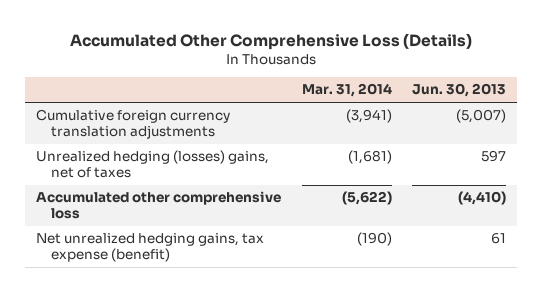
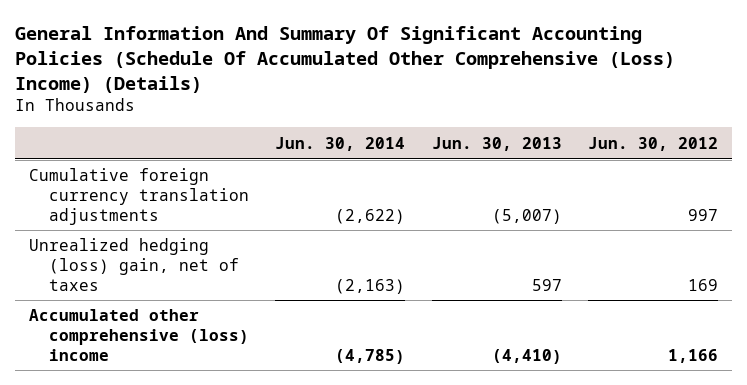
- Accumulated Other Comprehensive Loss (Details)
+ General Information And Summary Of Significant Accounting Policies (Schedule Of Accumulated Other Comprehensive (Loss) Income) (Details)
- | Mar. 31, 2014 | Jun. 30, 2013
+ | Jun. 30, 2014 | Jun. 30, 2013 | Jun. 30, 2012
- Unrealized hedging (losses) gains, net of taxes | (1,681) | 597
- Accumulated other comprehensive loss | (5,622) | (4,410)
- Net unrealized hedging gains, tax expense (benefit) | (190) | 61
+ Unrealized hedging (loss) gain, net of taxes | (2,163) | 597 | 169
+ Accumulated other comprehensive (loss) income | (4,785) | (4,410) | 1,166

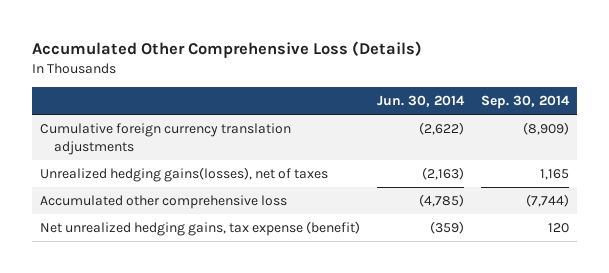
- General Information And Summary Of Significant Accounting Policies (Schedule Of Accumulated Other Comprehensive (Loss) Income) (Details)
+ Accumulated Other Comprehensive Loss (Details)
- | Jun. 30, 2014 | Jun. 30, 2013 | Jun. 30, 2012
+ | Jun. 30, 2014 | Sep. 30, 2014
- Unrealized hedging (loss) gain, net of taxes | (2,163) | 597 | 169
- Accumulated other comprehensive (loss) income | (4,785) | (4,410) | 1,166
+ Unrealized hedging gains(losses), net of taxes | (2,163) | 1,165
+ Accumulated other comprehensive loss | (4,785) | (7,744)
+ Net unrealized hedging gains, tax expense (benefit) | (359) | 120

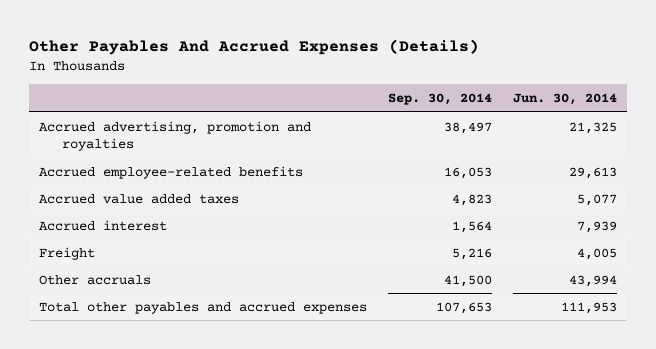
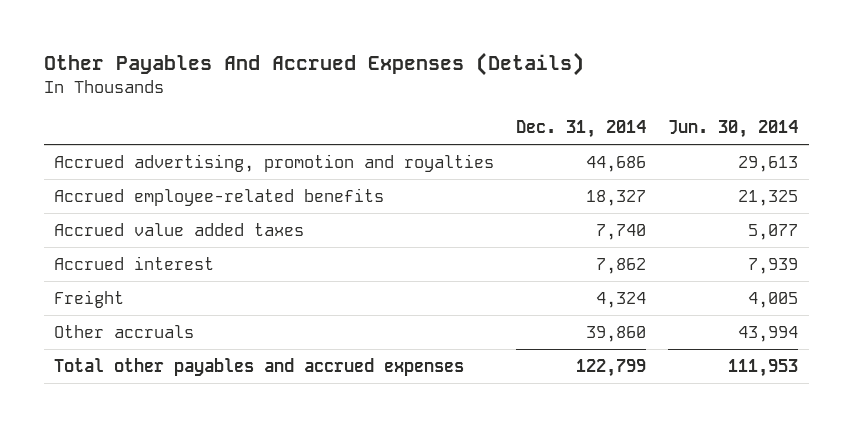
- | Sep. 30, 2014 | Jun. 30, 2014
+ | Dec. 31, 2014 | Jun. 30, 2014
- Accrued advertising, promotion and royalties | 38,497 | 21,325
- Accrued employee-related benefits | 16,053 | 29,613
+ Accrued advertising, promotion and royalties | 44,686 | 29,613
+ Accrued employee-related benefits | 18,327 | 21,325

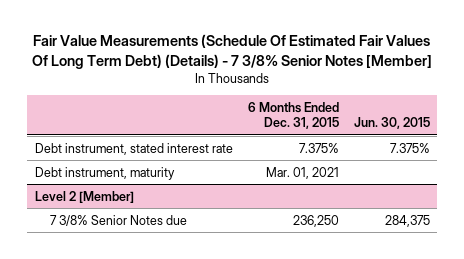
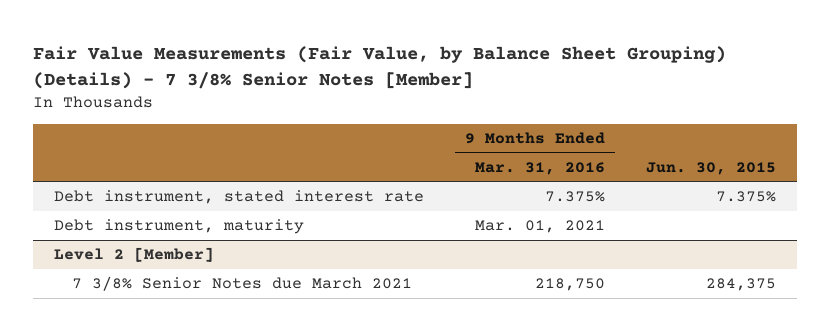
- Fair Value Measurements (Schedule Of Estimated Fair Values Of Long Term Debt) (Details) - 7 3/8% Senior Notes [Member]
+ Fair Value Measurements (Fair Value, by Balance Sheet Grouping) (Details) - 7 3/8% Senior Notes [Member]
- | 6 Months Ended Dec. 31, 2015 | Jun. 30, 2015
+ | 9 Months Ended Mar. 31, 2016 | Jun. 30, 2015
@ Level 2 [Member]
- 7 3/8% Senior Notes due | 236,250 | 284,375
+ 7 3/8% Senior Notes due March 2021 | 218,750 | 284,375

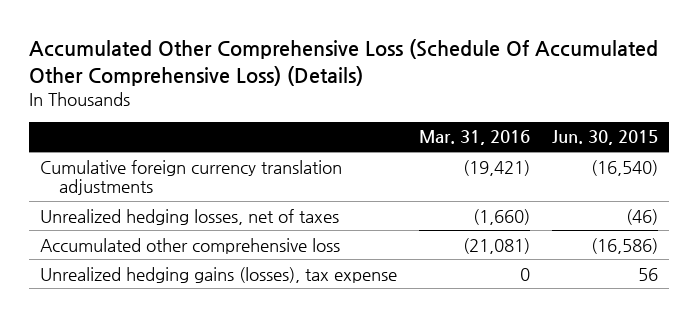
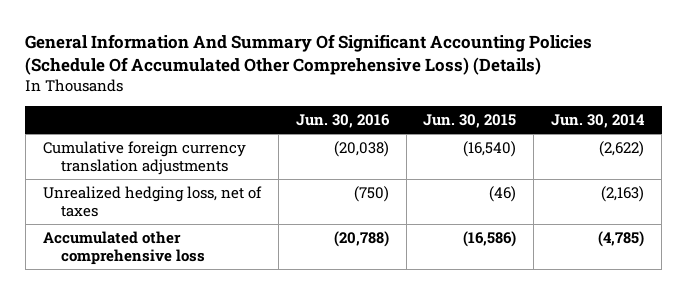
- Accumulated Other Comprehensive Loss (Schedule Of Accumulated Other Comprehensive Loss) (Details)
+ General Information And Summary Of Significant Accounting Policies (Schedule Of Accumulated Other Comprehensive Loss) (Details)
- | Mar. 31, 2016 | Jun. 30, 2015
+ | Jun. 30, 2016 | Jun. 30, 2015 | Jun. 30, 2014
- Unrealized hedging losses, net of taxes | (1,660) | (46)
+ Unrealized hedging loss, net of taxes | (750) | (46) | (2,163)
- Unrealized hedging gains (losses), tax expense | 0 | 56

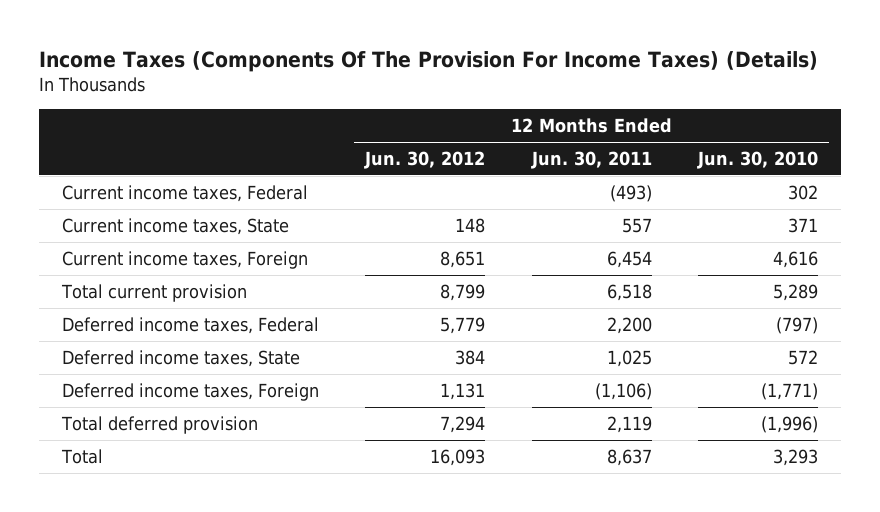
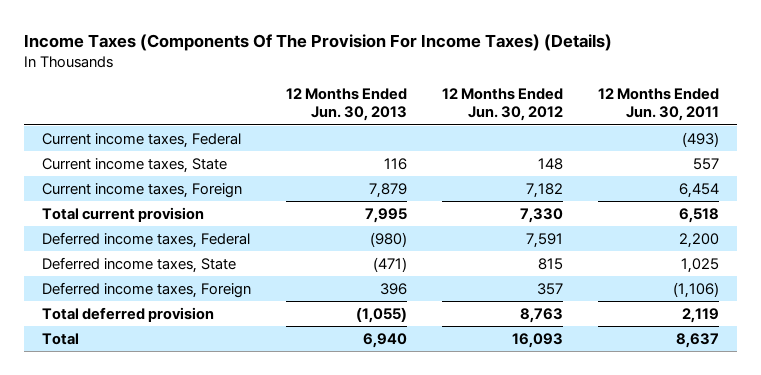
- | 12 Months Ended Jun. 30, 2012 | 12 Months Ended Jun. 30, 2011 | 12 Months Ended Jun. 30, 2010
+ | 12 Months Ended Jun. 30, 2013 | 12 Months Ended Jun. 30, 2012 | 12 Months Ended Jun. 30, 2011
- Current income taxes, Foreign | 8,651 | 6,454 | 4,616
- Total current provision | 8,799 | 6,518 | 5,289
- Deferred income taxes, Federal | 5,779 | 2,200 | (797)
- Deferred income taxes, State | 384 | 1,025 | 572
- Deferred income taxes, Foreign | 1,131 | (1,106) | (1,771)
- Total deferred provision | 7,294 | 2,119 | (1,996)
+ Current income taxes, Foreign | 7,879 | 7,182 | 6,454
+ Total current provision | 7,995 | 7,330 | 6,518
+ Deferred income taxes, Federal | (980) | 7,591 | 2,200
+ Deferred income taxes, State | (471) | 815 | 1,025
+ Deferred income taxes, Foreign | 396 | 357 | (1,106)
+ Total deferred provision | (1,055) | 8,763 | 2,119

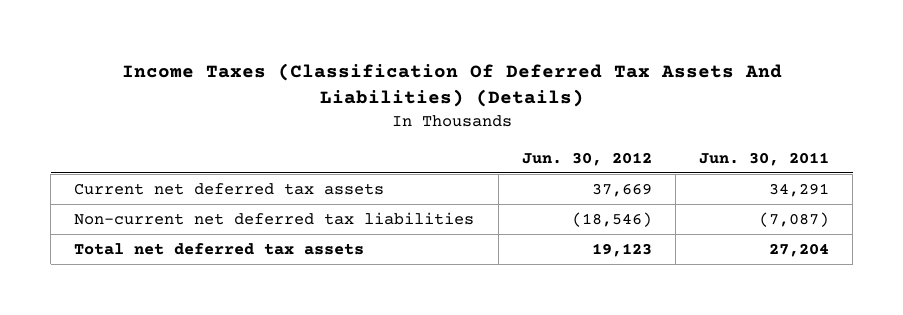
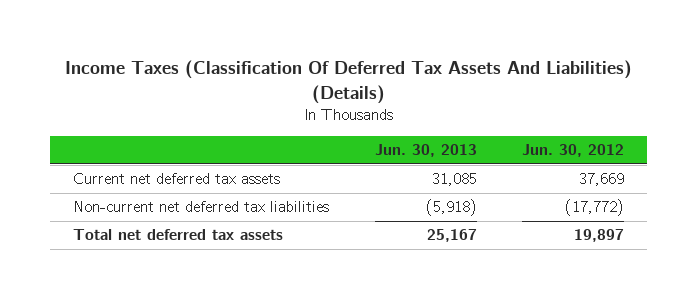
- | Jun. 30, 2012 | Jun. 30, 2011
+ | Jun. 30, 2013 | Jun. 30, 2012
- Non-current net deferred tax liabilities | (18,546) | (7,087)
- Total net deferred tax assets | 19,123 | 27,204
+ Non-current net deferred tax liabilities | (5,918) | (17,772)
+ Total net deferred tax assets | 25,167 | 19,897

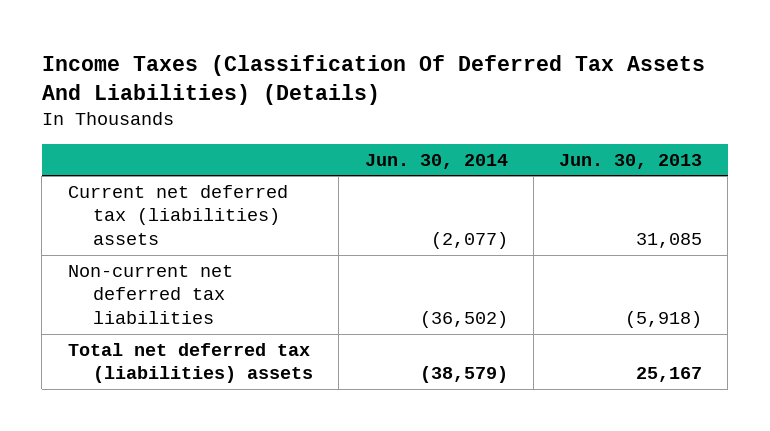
- | Jun. 30, 2013 | Jun. 30, 2012
+ | Jun. 30, 2014 | Jun. 30, 2013
- Current net deferred tax assets | 31,085 | 37,669
+ Current net deferred tax (liabilities) assets | (2,077) | 31,085
- Total net deferred tax assets | 25,167 | 19,897
+ Total net deferred tax (liabilities) assets | (38,579) | 25,167

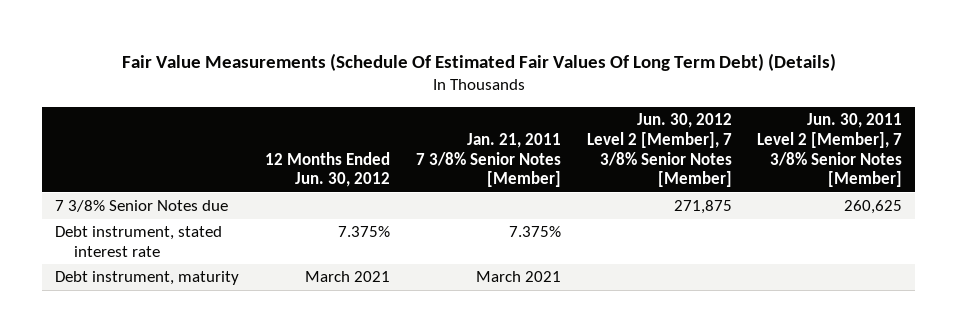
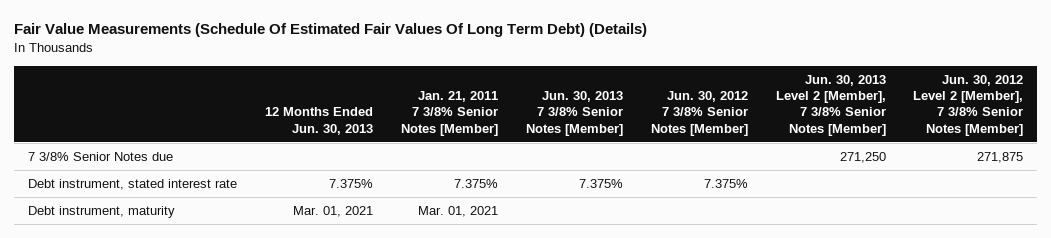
- | 12 Months Ended Jun. 30, 2012 | Jan. 21, 2011 7 3/8% Senior Notes [Member] | Jun. 30, 2012 Level 2 [Member], 7 3/8% Senior Notes [Member] | Jun. 30, 2011 Level 2 [Member], 7 3/8% Senior Notes [Member]
+ | 12 Months Ended Jun. 30, 2013 | Jan. 21, 2011 7 3/8% Senior Notes [Member] | Jun. 30, 2013 7 3/8% Senior Notes [Member] | Jun. 30, 2012 7 3/8% Senior Notes [Member] | Jun. 30, 2013 Level 2 [Member], 7 3/8% Senior Notes [Member] | Jun. 30, 2012 Level 2 [Member], 7 3/8% Senior Notes [Member]
- Debt instrument, maturity | March 2021 | March 2021 | |
+ Debt instrument, maturity | Mar. 01, 2021 | Mar. 01, 2021 | | | |

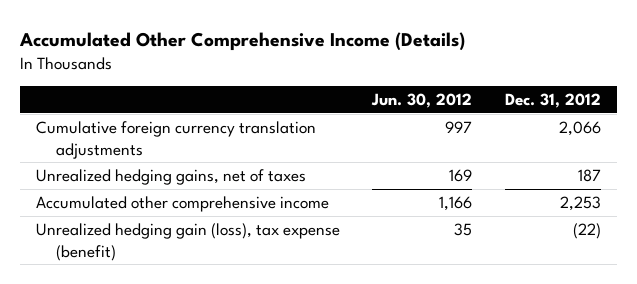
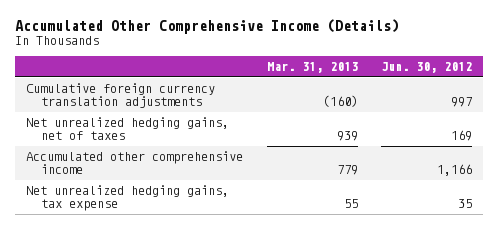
- | Jun. 30, 2012 | Dec. 31, 2012
+ | Mar. 31, 2013 | Jun. 30, 2012
- Unrealized hedging gains, net of taxes | 169 | 187
+ Net unrealized hedging gains, net of taxes | 939 | 169
- Unrealized hedging gain (loss), tax expense (benefit) | 35 | (22)
+ Net unrealized hedging gains, tax expense | 55 | 35

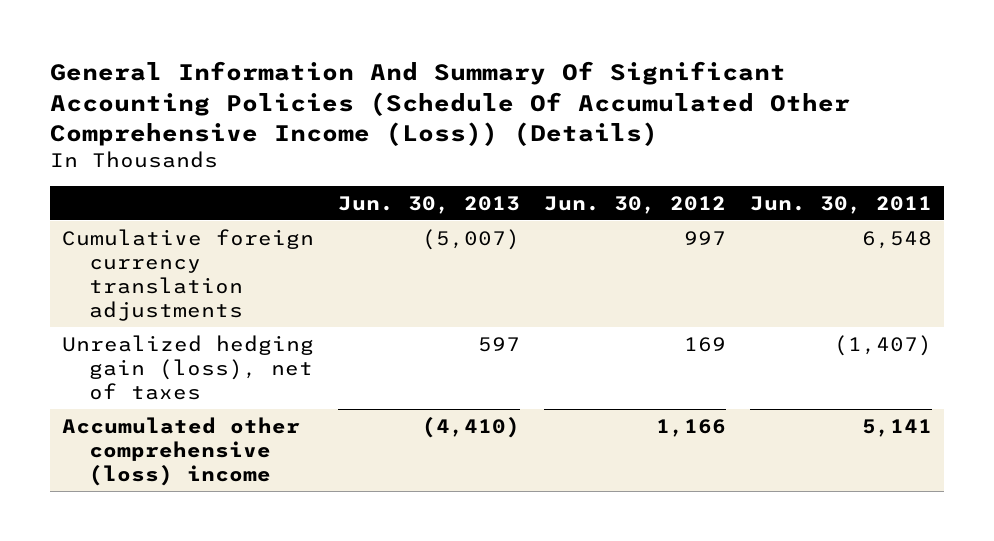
- Accumulated Other Comprehensive Income (Details)
+ General Information And Summary Of Significant Accounting Policies (Schedule Of Accumulated Other Comprehensive Income (Loss)) (Details)
- | Mar. 31, 2013 | Jun. 30, 2012
+ | Jun. 30, 2013 | Jun. 30, 2012 | Jun. 30, 2011
- Net unrealized hedging gains, net of taxes | 939 | 169
- Accumulated other comprehensive income | 779 | 1,166
- Net unrealized hedging gains, tax expense | 55 | 35
+ Unrealized hedging gain (loss), net of taxes | 597 | 169 | (1,407)
+ Accumulated other comprehensive (loss) income | (4,410) | 1,166 | 5,141

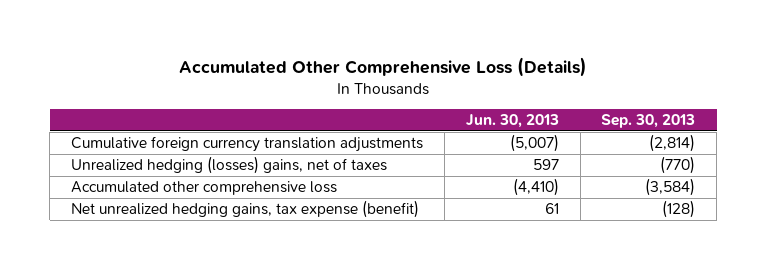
- General Information And Summary Of Significant Accounting Policies (Schedule Of Accumulated Other Comprehensive Income (Loss)) (Details)
+ Accumulated Other Comprehensive Loss (Details)
- | Jun. 30, 2013 | Jun. 30, 2012 | Jun. 30, 2011
+ | Jun. 30, 2013 | Sep. 30, 2013
- Unrealized hedging gain (loss), net of taxes | 597 | 169 | (1,407)
- Accumulated other comprehensive (loss) income | (4,410) | 1,166 | 5,141
+ Unrealized hedging (losses) gains, net of taxes | 597 | (770)
+ Accumulated other comprehensive loss | (4,410) | (3,584)
+ Net unrealized hedging gains, tax expense (benefit) | 61 | (128)

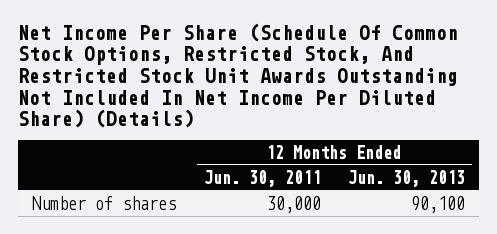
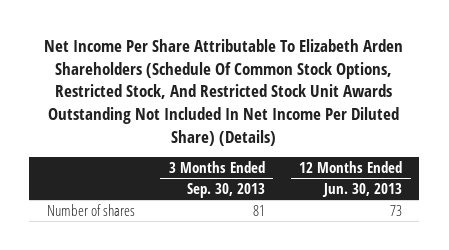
- Net Income Per Share (Schedule Of Common Stock Options, Restricted Stock, And Restricted Stock Unit Awards Outstanding Not Included In Net Income Per Diluted Share) (Details)
+ Net Income Per Share Attributable To Elizabeth Arden Shareholders (Schedule Of Common Stock Options, Restricted Stock, And Restricted Stock Unit Awards Outstanding Not Included In Net Income Per Diluted Share) (Details)
- | 12 Months Ended Jun. 30, 2011 | 12 Months Ended Jun. 30, 2013
+ | 3 Months Ended Sep. 30, 2013 | 12 Months Ended Jun. 30, 2013
- Number of shares | 30,000 | 90,100
+ Number of shares | 81 | 73

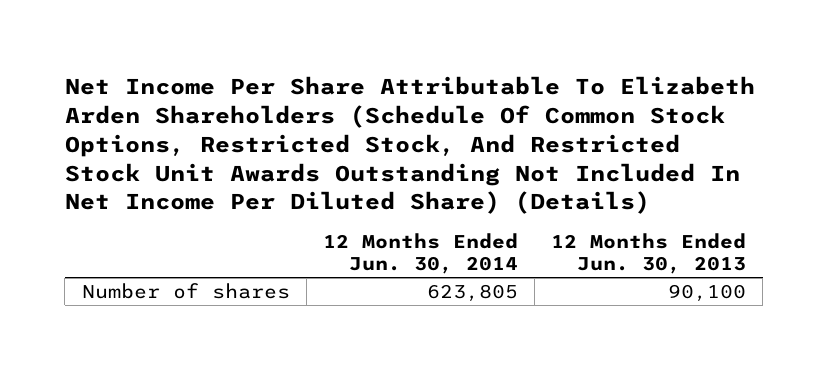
- | 3 Months Ended Sep. 30, 2013 | 12 Months Ended Jun. 30, 2013
+ | 12 Months Ended Jun. 30, 2014 | 12 Months Ended Jun. 30, 2013
- Number of shares | 81 | 73
+ Number of shares | 623,805 | 90,100

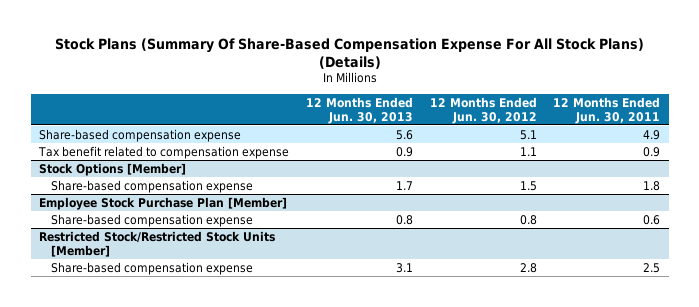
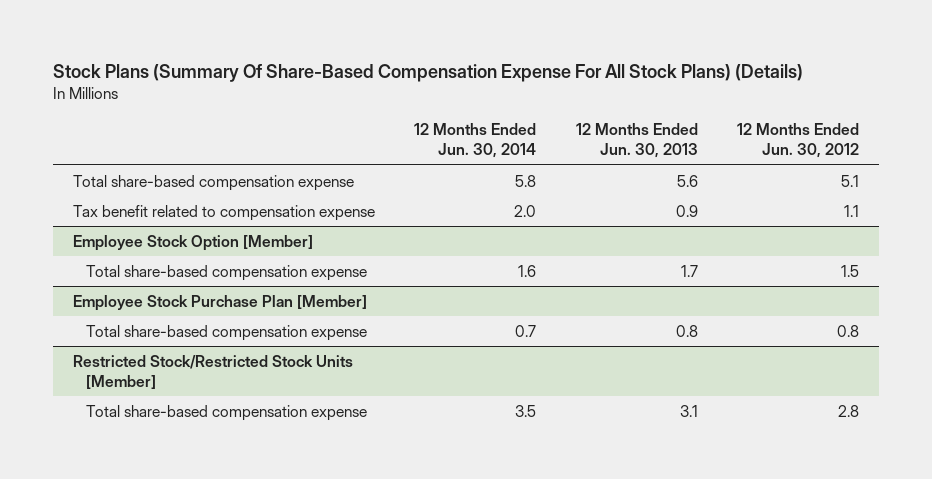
- | 12 Months Ended Jun. 30, 2013 | 12 Months Ended Jun. 30, 2012 | 12 Months Ended Jun. 30, 2011
+ | 12 Months Ended Jun. 30, 2014 | 12 Months Ended Jun. 30, 2013 | 12 Months Ended Jun. 30, 2012
- Share-based compensation expense | 5.6 | 5.1 | 4.9
+ Total share-based compensation expense | 5.8 | 5.6 | 5.1
- Stock Options [Member]
- Share-based compensation expense | 1.7 | 1.5 | 1.8
+ Employee Stock Option [Member]
+ Total share-based compensation expense | 1.6 | 1.7 | 1.5
@ Employee Stock Purchase Plan [Member]
- Share-based compensation expense | 0.8 | 0.8 | 0.6
+ Total share-based compensation expense | 0.7 | 0.8 | 0.8
@ Restricted Stock/Restricted Stock Units [Member]
- Share-based compensation expense | 3.1 | 2.8 | 2.5
+ Total share-based compensation expense | 3.5 | 3.1 | 2.8

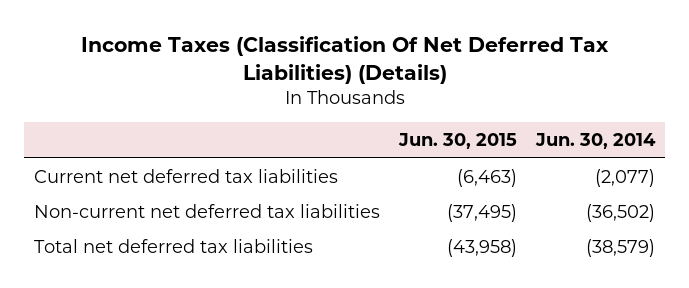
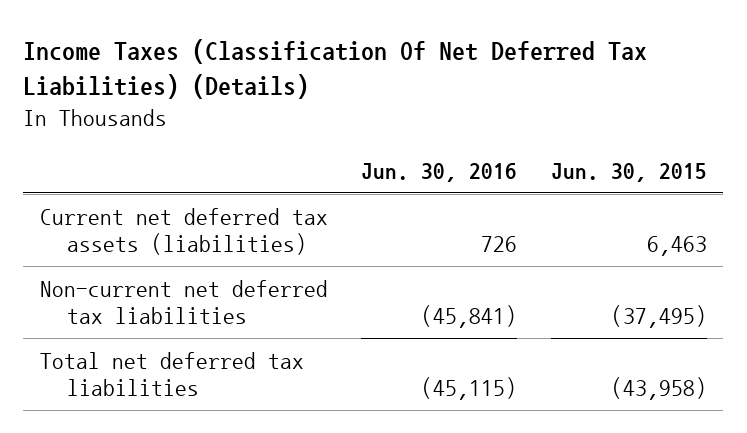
- | Jun. 30, 2015 | Jun. 30, 2014
+ | Jun. 30, 2016 | Jun. 30, 2015
- Current net deferred tax liabilities | (6,463) | (2,077)
+ Current net deferred tax assets (liabilities) | 726 | 6,463

